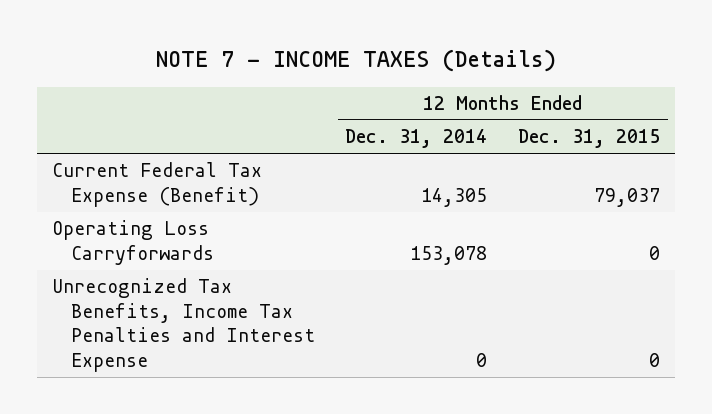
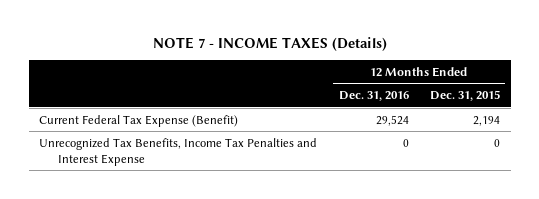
- | 12 Months Ended Dec. 31, 2014 | 12 Months Ended Dec. 31, 2015
+ | 12 Months Ended Dec. 31, 2016 | 12 Months Ended Dec. 31, 2015
- Current Federal Tax Expense (Benefit) | 14,305 | 79,037
- Operating Loss Carryforwards | 153,078 | 0
+ Current Federal Tax Expense (Benefit) | 29,524 | 2,194

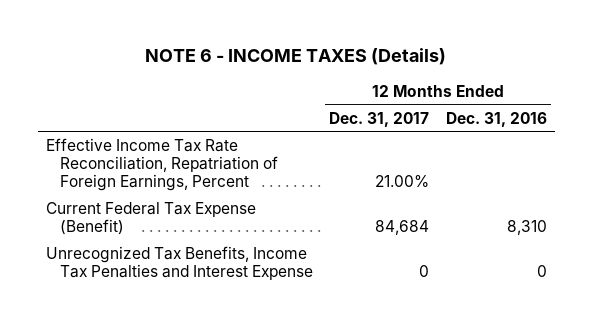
- NOTE 7 - INCOME TAXES (Details)
+ NOTE 6 - INCOME TAXES (Details)
- | 12 Months Ended Dec. 31, 2016 | 12 Months Ended Dec. 31, 2015
+ | 12 Months Ended Dec. 31, 2017 | 12 Months Ended Dec. 31, 2016
- Current Federal Tax Expense (Benefit) | 29,524 | 2,194
+ Effective Income Tax Rate Reconciliation, Repatriation of Foreign Earnings, Percent | 21.00% |
+ Current Federal Tax Expense (Benefit) | 84,684 | 8,310

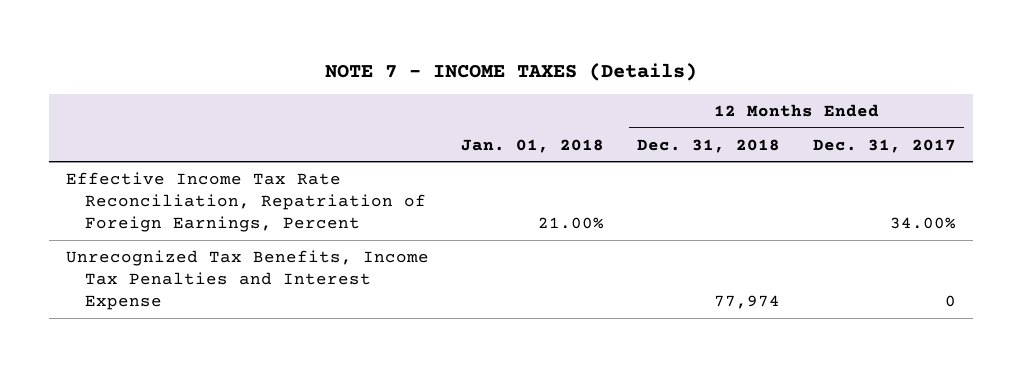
- NOTE 6 - INCOME TAXES (Details)
+ NOTE 7 - INCOME TAXES (Details)
- | 12 Months Ended Dec. 31, 2017 | 12 Months Ended Dec. 31, 2016
+ | Jan. 01, 2018 | 12 Months Ended Dec. 31, 2018 | 12 Months Ended Dec. 31, 2017
- Effective Income Tax Rate Reconciliation, Repatriation of Foreign Earnings, Percent | 21.00% |
- Current Federal Tax Expense (Benefit) | 84,684 | 8,310
+ Effective Income Tax Rate Reconciliation, Repatriation of Foreign Earnings, Percent | 21.00% | | 34.00%

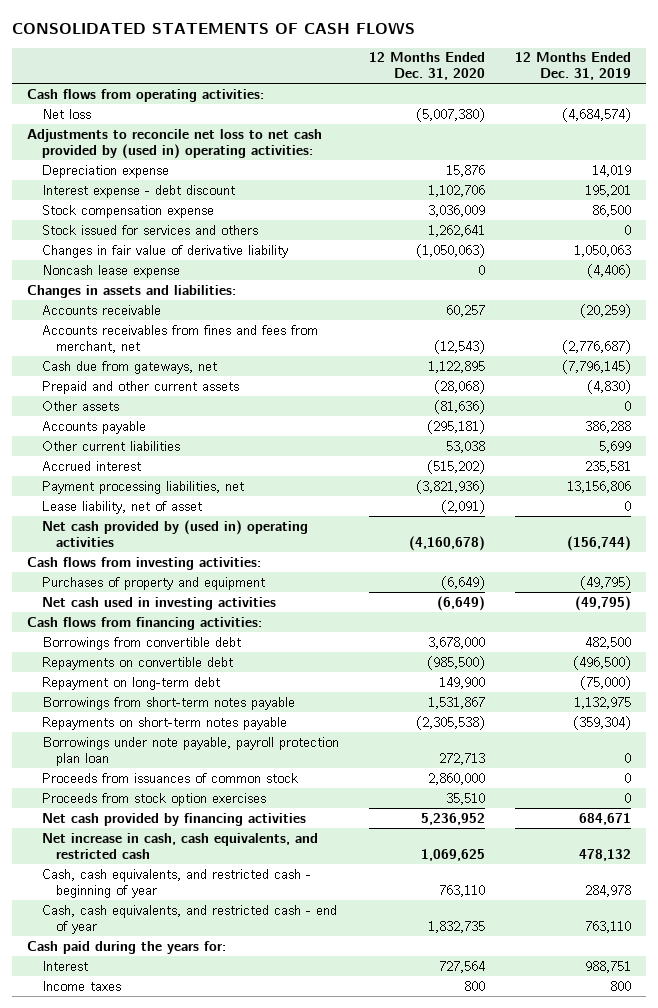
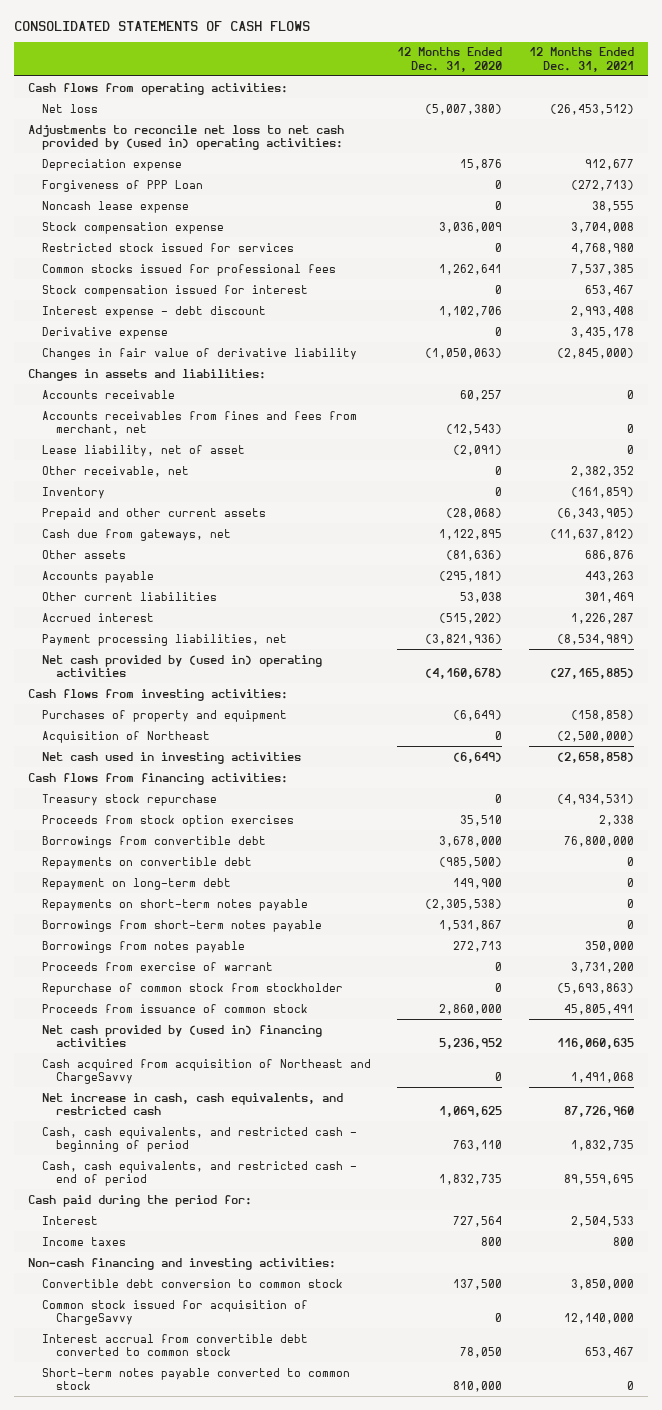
- | 12 Months Ended Dec. 31, 2020 | 12 Months Ended Dec. 31, 2019
+ | 12 Months Ended Dec. 31, 2020 | 12 Months Ended Dec. 31, 2021
+ Forgiveness of PPP Loan | 0 | (272,713)
moved up: Noncash lease expense | 0 | 38,555
- Stock issued for services and others | 1,262,641 | 0
+ Restricted stock issued for services | 0 | 4,768,980
+ Common stocks issued for professional fees | 1,262,641 | 7,537,385
+ Stock compensation issued for interest | 0 | 653,467
moved down: Interest expense - debt discount | 1,102,706 | 2,993,408
+ Derivative expense | 0 | 3,435,178
moved up: Lease liability, net of asset | (2,091) | 0
+ Other receivable, net | 0 | 2,382,352
+ Inventory | 0 | (161,859)
moved down: Cash due from gateways, net | 1,122,895 | (11,637,812)
+ Acquisition of Northeast | 0 | (2,500,000)
+ Treasury stock repurchase | 0 | (4,934,531)
moved up: Proceeds from stock option exercises | 35,510 | 2,338
- Borrowings under note payable, payroll protection plan loan | 272,713 | 0
- Proceeds from issuances of common stock | 2,860,000 | 0
- Net cash provided by financing activities | 5,236,952 | 684,671
moved down: Borrowings from short-term notes payable | 1,531,867 | 0
+ Borrowings from notes payable | 272,713 | 350,000
+ Proceeds from exercise of warrant | 0 | 3,731,200
+ Repurchase of common stock from stockholder | 0 | (5,693,863)
+ Proceeds from issuance of common stock | 2,860,000 | 45,805,491
+ Net cash provided by (used in) financing activities | 5,236,952 | 116,060,635
+ Cash acquired from acquisition of Northeast and ChargeSavvy | 0 | 1,491,068
- Cash, cash equivalents, and restricted cash - beginning of year | 763,110 | 284,978
- Cash, cash equivalents, and restricted cash - end of year | 1,832,735 | 763,110
- Cash paid during the years for:
+ Cash, cash equivalents, and restricted cash - beginning of period | 763,110 | 1,832,735
+ Cash, cash equivalents, and restricted cash - end of period | 1,832,735 | 89,559,695
+ Cash paid during the period for:
+ Non-cash financing and investing activities:
+ Convertible debt conversion to common stock | 137,500 | 3,850,000
+ Common stock issued for acquisition of ChargeSavvy | 0 | 12,140,000
+ Interest accrual from convertible debt converted to common stock | 78,050 | 653,467
+ Short-term notes payable converted to common stock | 810,000 | 0

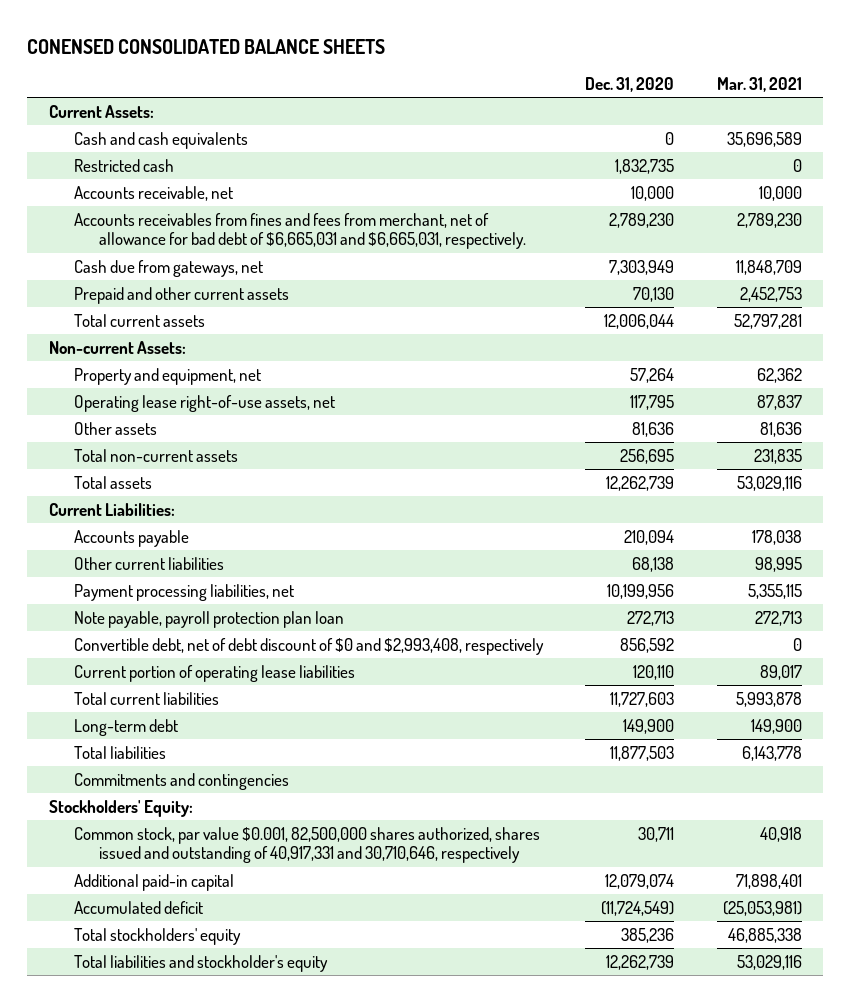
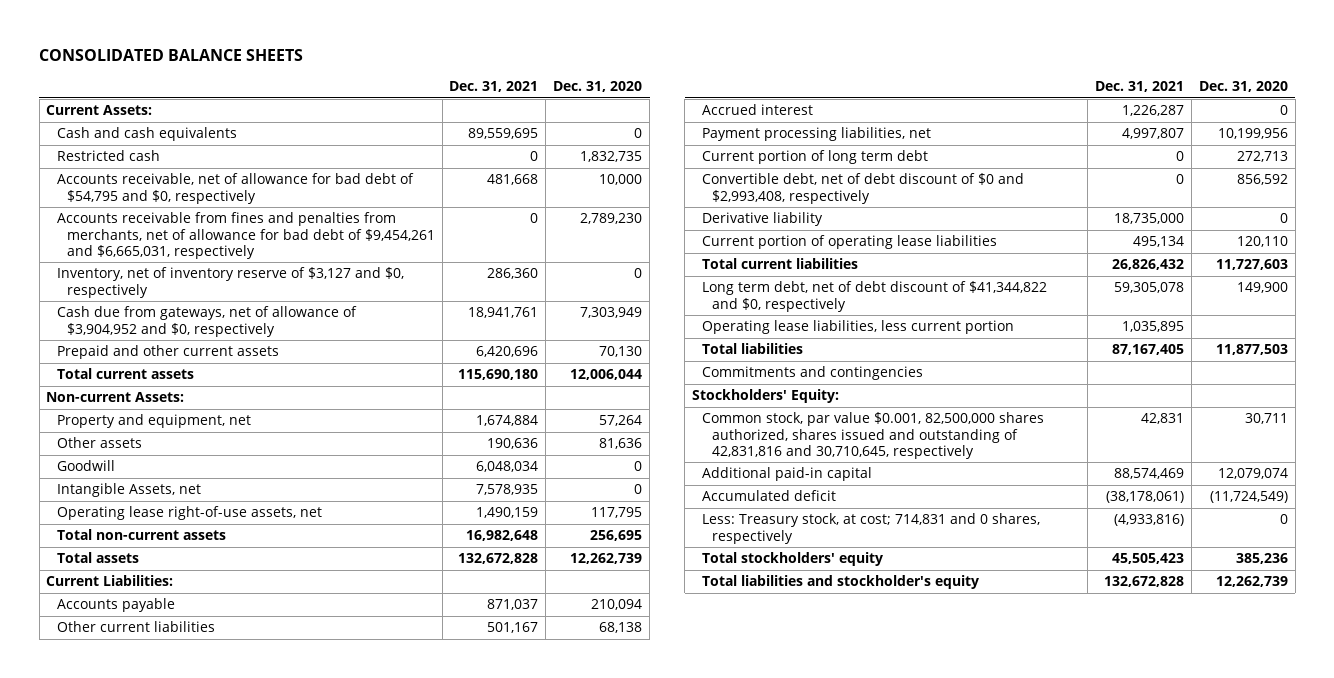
- CONENSED CONSOLIDATED BALANCE SHEETS
+ CONSOLIDATED BALANCE SHEETS
- | Dec. 31, 2020 | Mar. 31, 2021
+ | Dec. 31, 2021 | Dec. 31, 2020
- Accounts receivable, net | 10,000 | 10,000
- Accounts receivables from fines and fees from merchant, net of allowance for bad debt of $6,665,031 and $6,665,031, respectively. | 2,789,230 | 2,789,230
- Cash due from gateways, net | 7,303,949 | 11,848,709
+ Accounts receivable, net of allowance for bad debt of $54,795 and $0, respectively | 481,668 | 10,000
+ Accounts receivable from fines and penalties from merchants, net of allowance for bad debt of $9,454,261 and $6,665,031, respectively | 0 | 2,789,230
+ Inventory, net of inventory reserve of $3,127 and $0, respectively | 286,360 | 0
+ Cash due from gateways, net of allowance of $3,904,952 and $0, respectively | 18,941,761 | 7,303,949
+ Goodwill | 6,048,034 | 0
+ Intangible Assets, net | 7,578,935 | 0
moved down: Operating lease right-of-use assets, net | 1,490,159 | 117,795
+ Accrued interest | 1,226,287 | 0
- Note payable, payroll protection plan loan | 272,713 | 272,713
+ Current portion of long term debt | 0 | 272,713
+ Derivative liability | 18,735,000 | 0
- Long-term debt | 149,900 | 149,900
+ Long term debt, net of debt discount of $41,344,822 and $0, respectively | 59,305,078 | 149,900
+ Operating lease liabilities, less current portion | 1,035,895 |
- Common stock, par value $0.001, 82,500,000 shares authorized, shares issued and outstanding of 40,917,331 and 30,710,646, respectively | 30,711 | 40,918
+ Common stock, par value $0.001, 82,500,000 shares authorized, shares issued and outstanding of 42,831,816 and 30,710,645, respectively | 42,831 | 30,711
+ Less: Treasury stock, at cost; 714,831 and 0 shares, respectively | (4,933,816) | 0

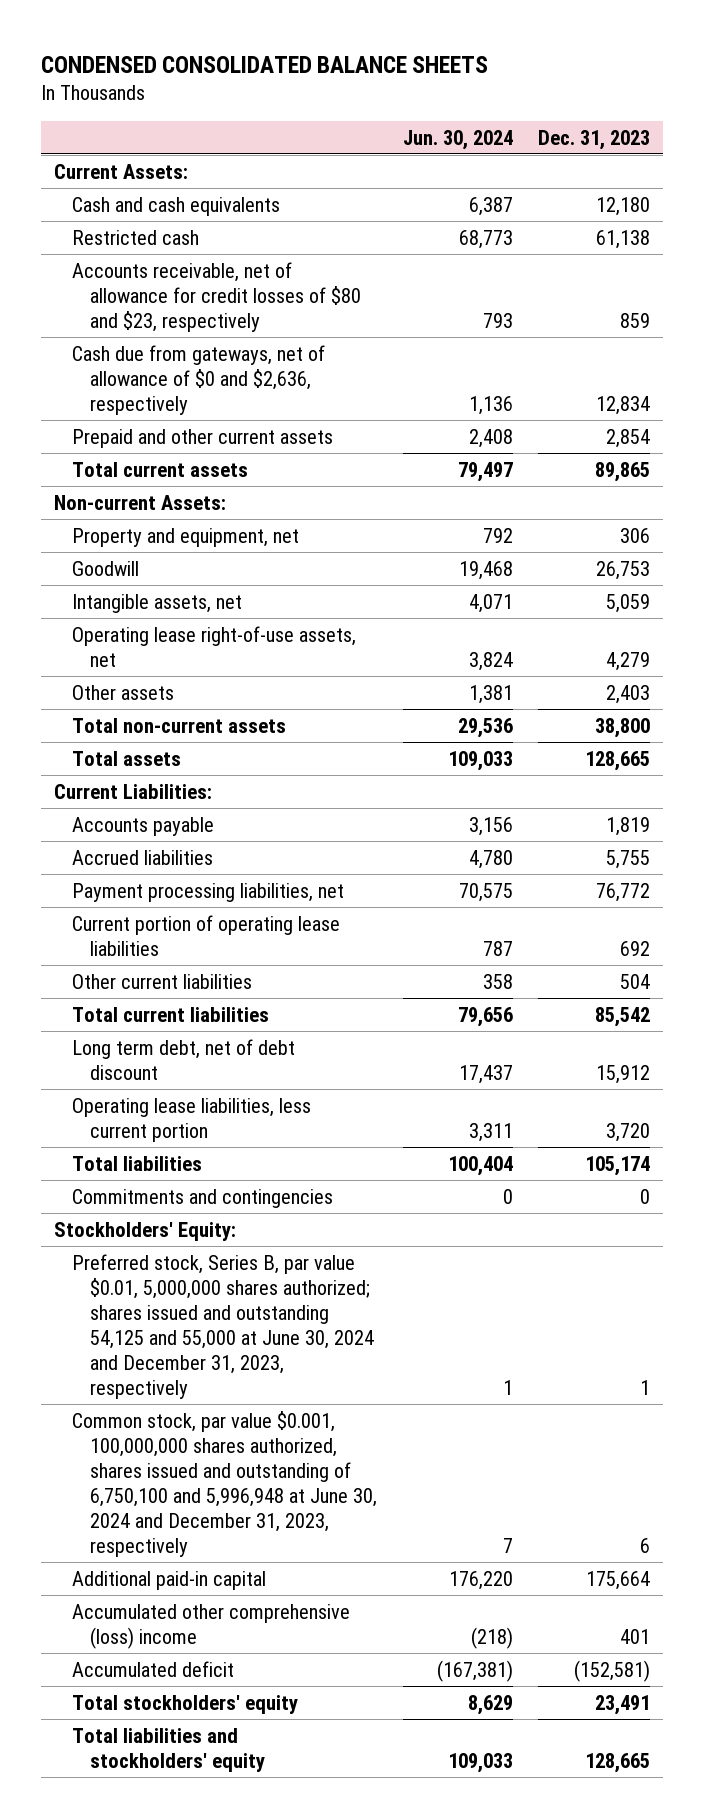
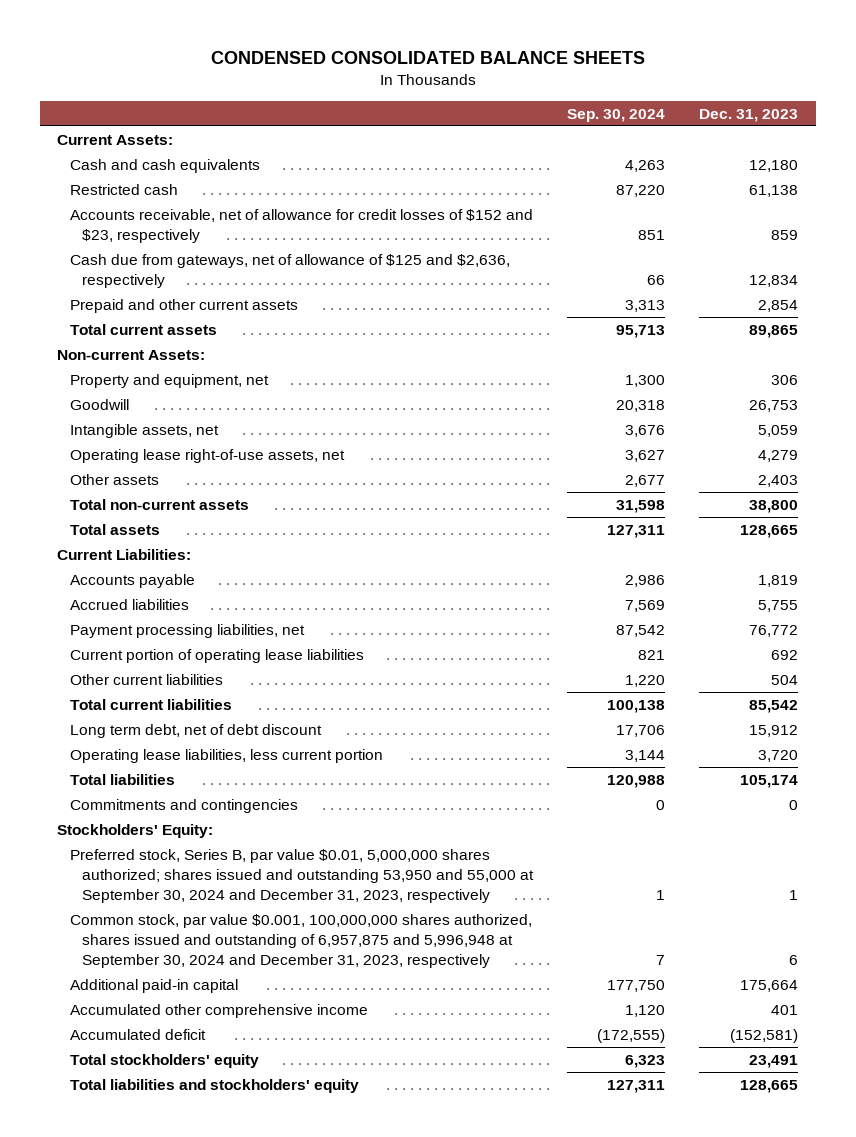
- | Jun. 30, 2024 | Dec. 31, 2023
+ | Sep. 30, 2024 | Dec. 31, 2023
- Accounts receivable, net of allowance for credit losses of $80 and $23, respectively | 793 | 859
- Cash due from gateways, net of allowance of $0 and $2,636, respectively | 1,136 | 12,834
+ Accounts receivable, net of allowance for credit losses of $152 and $23, respectively | 851 | 859
+ Cash due from gateways, net of allowance of $125 and $2,636, respectively | 66 | 12,834
- Preferred stock, Series B, par value $0.01, 5,000,000 shares authorized; shares issued and outstanding 54,125 and 55,000 at June 30, 2024 and December 31, 2023, respectively | 1 | 1
- Common stock, par value $0.001, 100,000,000 shares authorized, shares issued and outstanding of 6,750,100 and 5,996,948 at June 30, 2024 and December 31, 2023, respectively | 7 | 6
+ Preferred stock, Series B, par value $0.01, 5,000,000 shares authorized; shares issued and outstanding 53,950 and 55,000 at September 30, 2024 and December 31, 2023, respectively | 1 | 1
+ Common stock, par value $0.001, 100,000,000 shares authorized, shares issued and outstanding of 6,957,875 and 5,996,948 at September 30, 2024 and December 31, 2023, respectively | 7 | 6
- Accumulated other comprehensive (loss) income | (218) | 401
+ Accumulated other comprehensive income | 1,120 | 401

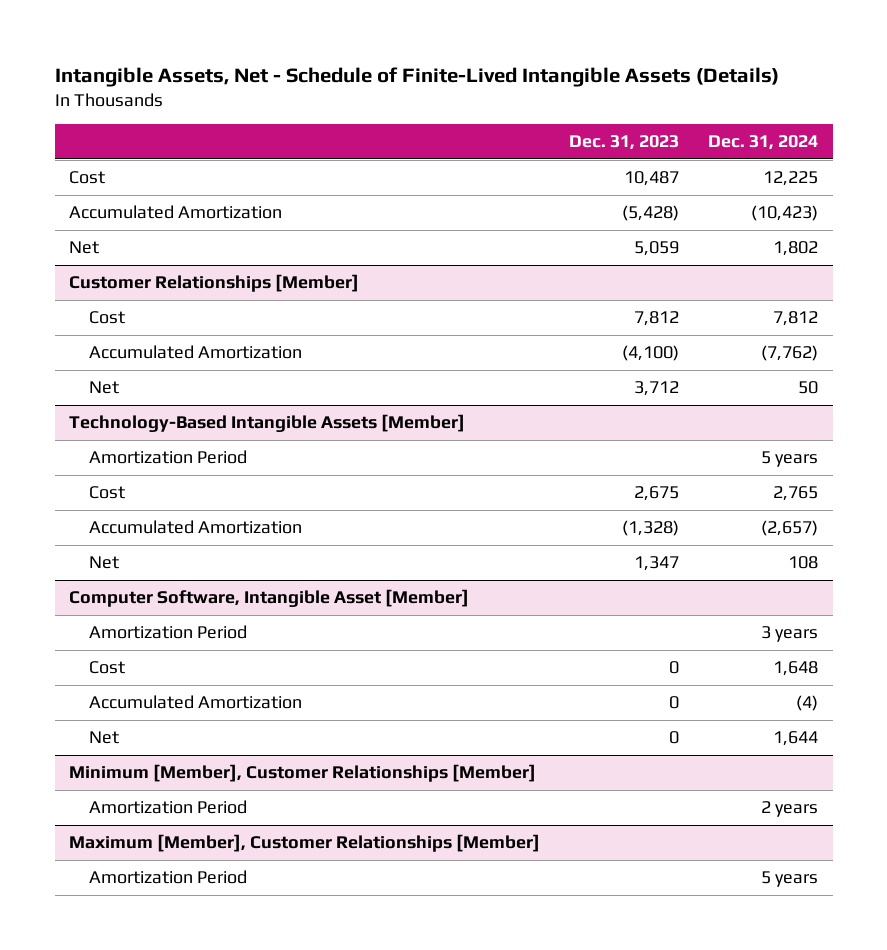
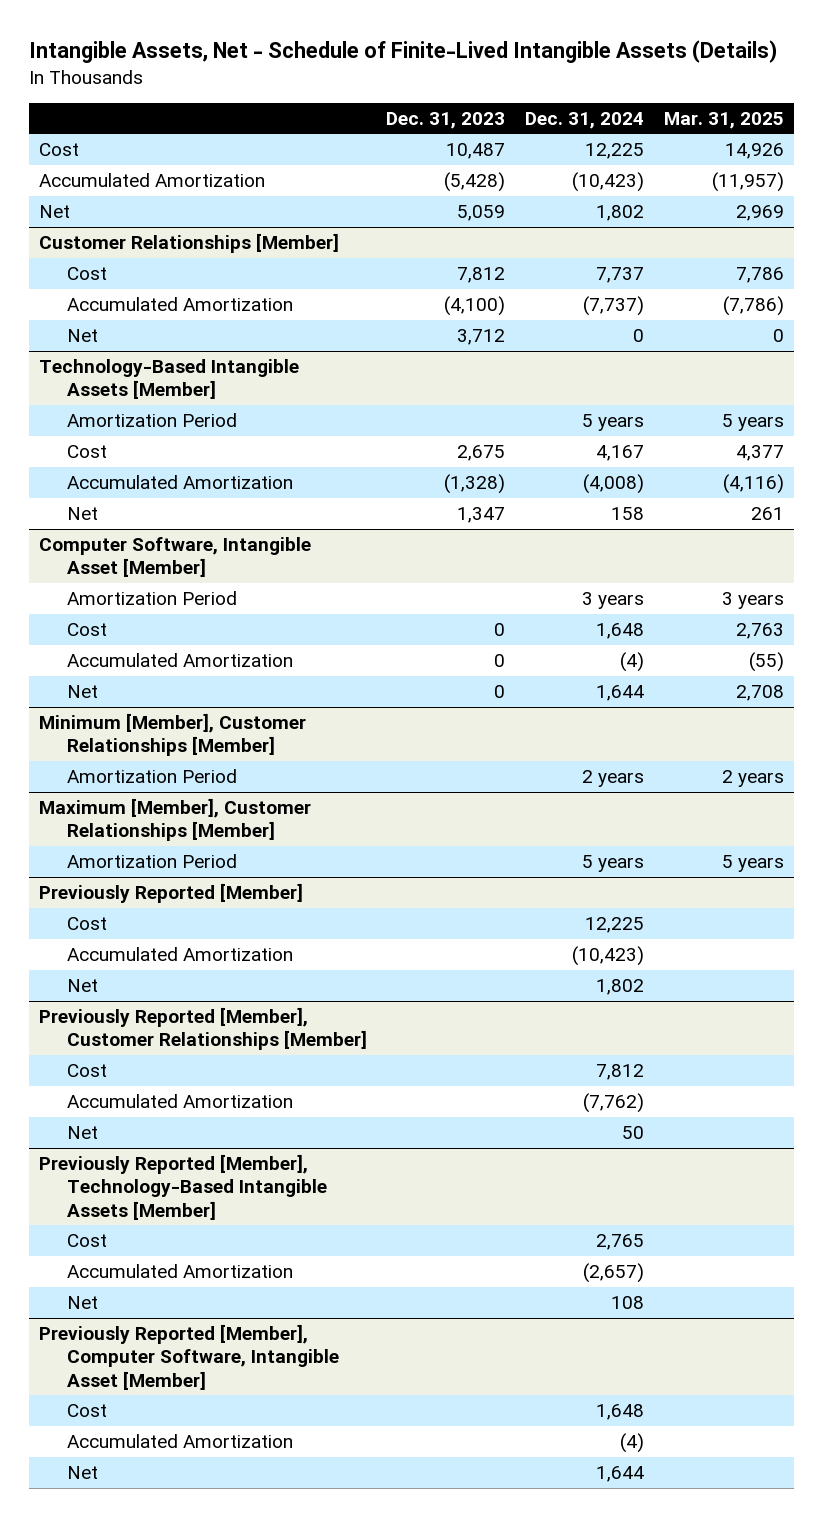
- | Dec. 31, 2023 | Dec. 31, 2024
+ | Dec. 31, 2023 | Dec. 31, 2024 | Mar. 31, 2025
@ Customer Relationships [Member]
- Cost | 7,812 | 7,812
- Accumulated Amortization | (4,100) | (7,762)
- Net | 3,712 | 50
+ Cost | 7,812 | 7,737 | 7,786
+ Accumulated Amortization | (4,100) | (7,737) | (7,786)
+ Net | 3,712 | 0 | 0
@ Technology-Based Intangible Assets [Member]
- Cost | 2,675 | 2,765
- Accumulated Amortization | (1,328) | (2,657)
- Net | 1,347 | 108
+ Cost | 2,675 | 4,167 | 4,377
+ Accumulated Amortization | (1,328) | (4,008) | (4,116)
+ Net | 1,347 | 158 | 261
+ Previously Reported [Member]
+ Cost | | 12,225 |
+ Accumulated Amortization | | (10,423) |
+ Net | | 1,802 |
+ Previously Reported [Member], Customer Relationships [Member]
+ Cost | | 7,812 |
+ Accumulated Amortization | | (7,762) |
+ Net | | 50 |
+ Previously Reported [Member], Technology-Based Intangible Assets [Member]
+ Cost | | 2,765 |
+ Accumulated Amortization | | (2,657) |
+ Net | | 108 |
+ Previously Reported [Member], Computer Software, Intangible Asset [Member]
+ Cost | | 1,648 |
+ Accumulated Amortization | | (4) |
+ Net | | 1,644 |

